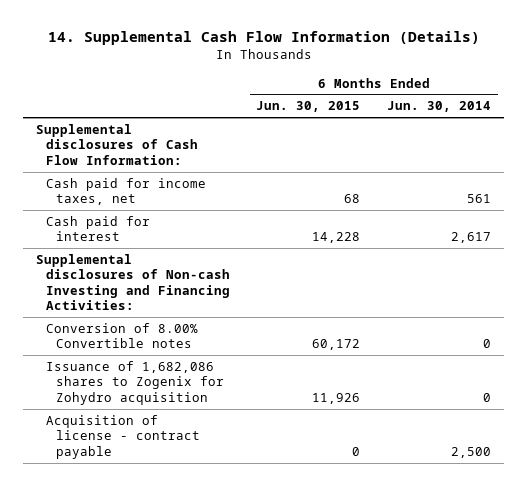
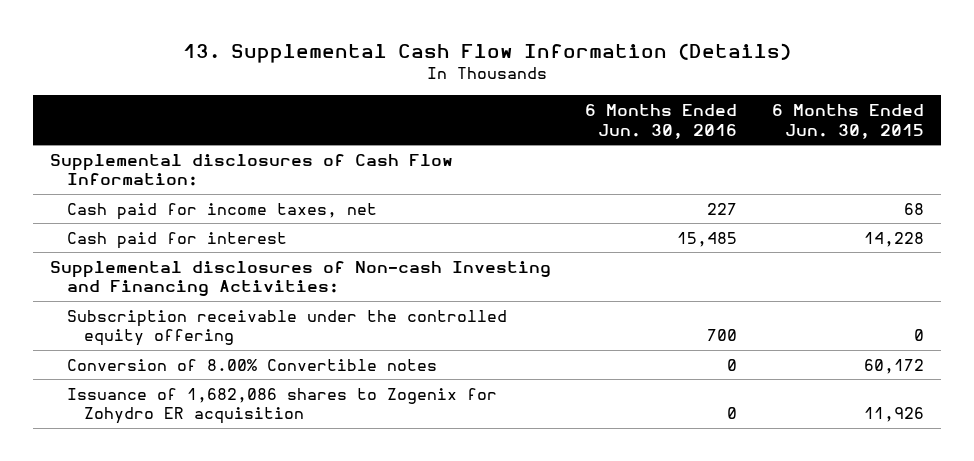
- 14. Supplemental Cash Flow Information (Details)
+ 13. Supplemental Cash Flow Information (Details)
- | 6 Months Ended Jun. 30, 2015 | 6 Months Ended Jun. 30, 2014
+ | 6 Months Ended Jun. 30, 2016 | 6 Months Ended Jun. 30, 2015
+ Subscription receivable under the controlled equity offering | 700 | 0
- Issuance of 1,682,086 shares to Zogenix for Zohydro acquisition | 11,926 | 0
- Acquisition of license - contract payable | 0 | 2,500
+ Issuance of 1,682,086 shares to Zogenix for Zohydro ER acquisition | 0 | 11,926

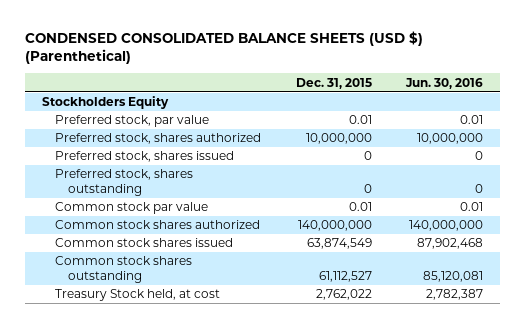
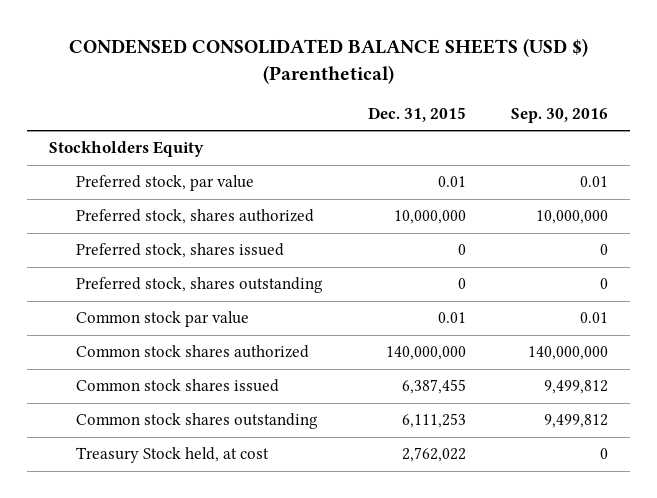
- | Dec. 31, 2015 | Jun. 30, 2016
+ | Dec. 31, 2015 | Sep. 30, 2016
- Common stock shares issued | 63,874,549 | 87,902,468
- Common stock shares outstanding | 61,112,527 | 85,120,081
+ Common stock shares issued | 6,387,455 | 9,499,812
+ Common stock shares outstanding | 6,111,253 | 9,499,812

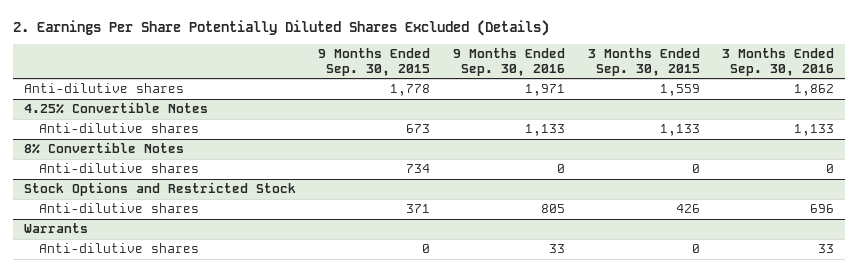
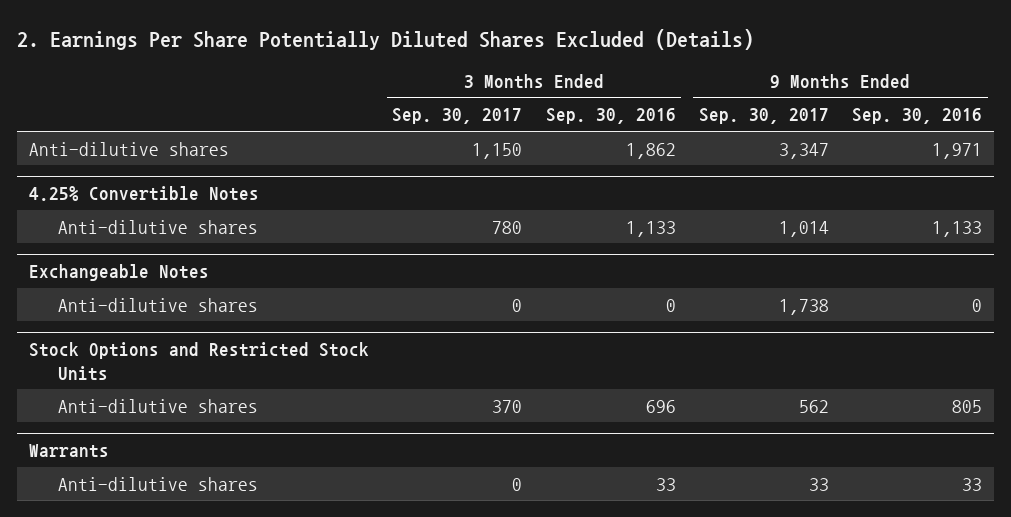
- | 9 Months Ended Sep. 30, 2015 | 9 Months Ended Sep. 30, 2016 | 3 Months Ended Sep. 30, 2015 | 3 Months Ended Sep. 30, 2016
+ | 3 Months Ended Sep. 30, 2017 | 3 Months Ended Sep. 30, 2016 | 9 Months Ended Sep. 30, 2017 | 9 Months Ended Sep. 30, 2016
- 8% Convertible Notes
+ Exchangeable Notes
- Stock Options and Restricted Stock
+ Stock Options and Restricted Stock Units

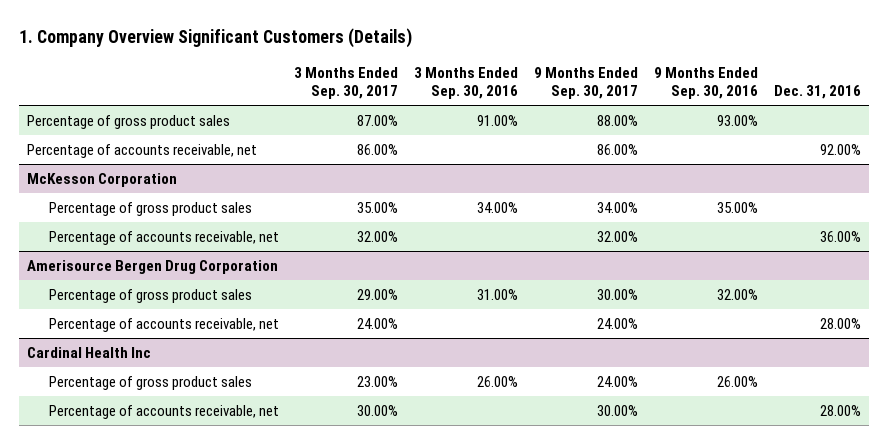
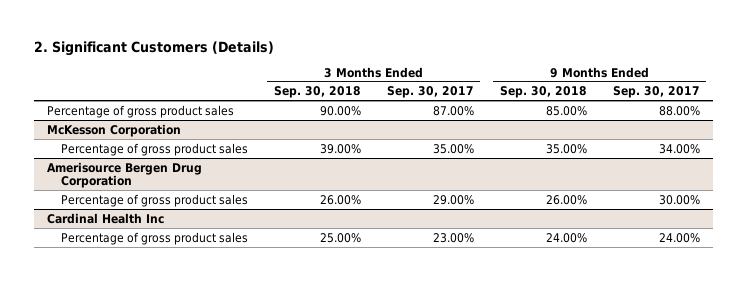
- 1. Company Overview Significant Customers (Details)
+ 2. Significant Customers (Details)
- | 3 Months Ended Sep. 30, 2017 | 3 Months Ended Sep. 30, 2016 | 9 Months Ended Sep. 30, 2017 | 9 Months Ended Sep. 30, 2016 | Dec. 31, 2016
+ | 3 Months Ended Sep. 30, 2018 | 3 Months Ended Sep. 30, 2017 | 9 Months Ended Sep. 30, 2018 | 9 Months Ended Sep. 30, 2017
- Percentage of accounts receivable, net | 86.00% | | 86.00% | | 92.00%
@ McKesson Corporation
- Percentage of accounts receivable, net | 32.00% | | 32.00% | | 36.00%
@ Amerisource Bergen Drug Corporation
- Percentage of accounts receivable, net | 24.00% | | 24.00% | | 28.00%
@ Cardinal Health Inc
- Percentage of accounts receivable, net | 30.00% | | 30.00% | | 28.00%

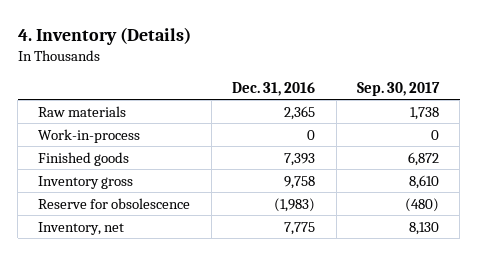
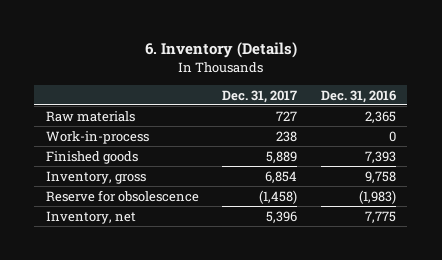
- 4. Inventory (Details)
+ 6. Inventory (Details)
- | Dec. 31, 2016 | Sep. 30, 2017
+ | Dec. 31, 2017 | Dec. 31, 2016
- Inventory gross | 9,758 | 8,610
+ Inventory, gross | 6,854 | 9,758

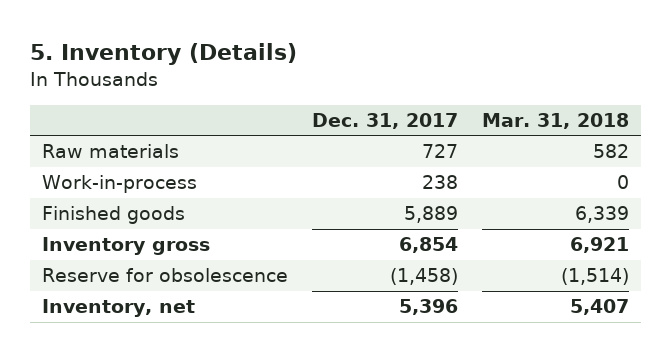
- 6. Inventory (Details)
+ 5. Inventory (Details)
- | Dec. 31, 2017 | Dec. 31, 2016
+ | Dec. 31, 2017 | Mar. 31, 2018
- Inventory, gross | 6,854 | 9,758
+ Inventory gross | 6,854 | 6,921

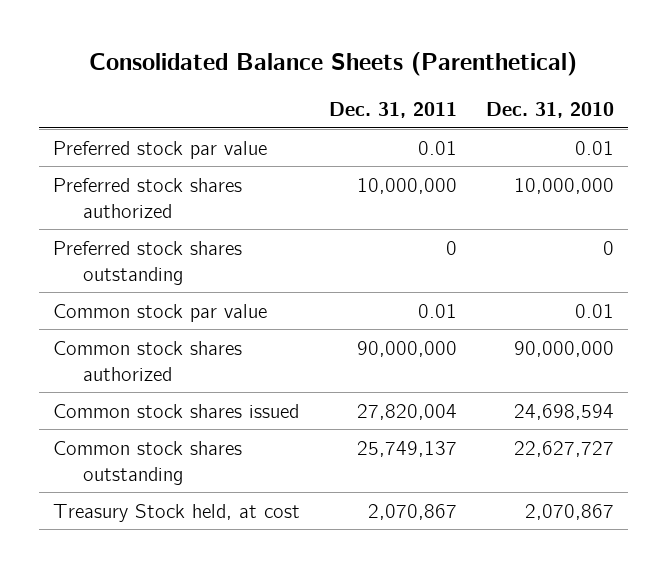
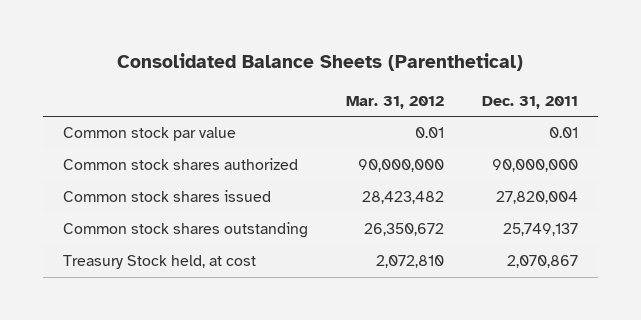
- | Dec. 31, 2011 | Dec. 31, 2010
+ | Mar. 31, 2012 | Dec. 31, 2011
- Preferred stock par value | 0.01 | 0.01
- Preferred stock shares authorized | 10,000,000 | 10,000,000
- Preferred stock shares outstanding | 0 | 0

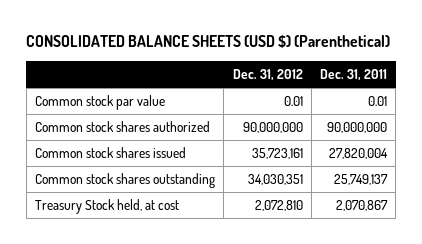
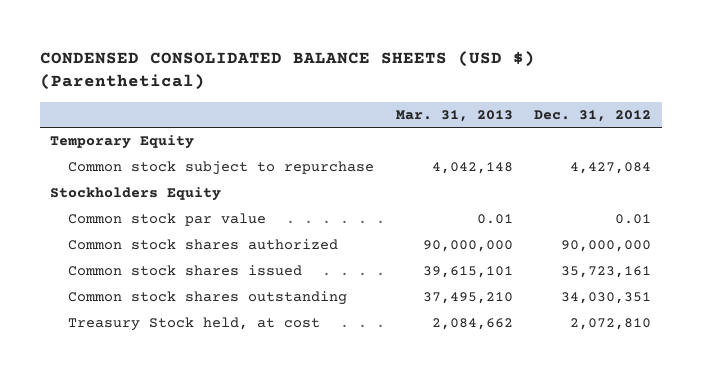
- CONSOLIDATED BALANCE SHEETS (USD $) (Parenthetical)
+ CONDENSED CONSOLIDATED BALANCE SHEETS (USD $) (Parenthetical)
- | Dec. 31, 2012 | Dec. 31, 2011
+ | Mar. 31, 2013 | Dec. 31, 2012
+ Temporary Equity
+ Common stock subject to repurchase | 4,042,148 | 4,427,084
+ Stockholders Equity

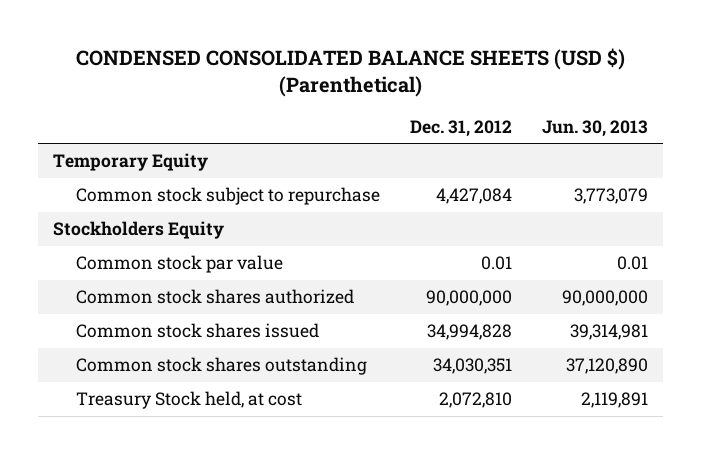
- | Mar. 31, 2013 | Dec. 31, 2012
+ | Dec. 31, 2012 | Jun. 30, 2013
- Common stock shares issued | 39,615,101 | 35,723,161
+ Common stock shares issued | 34,994,828 | 39,314,981

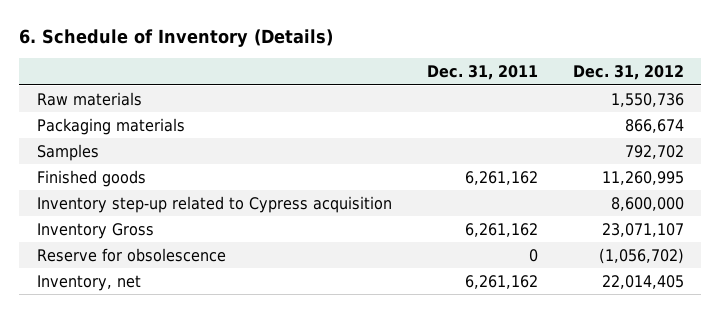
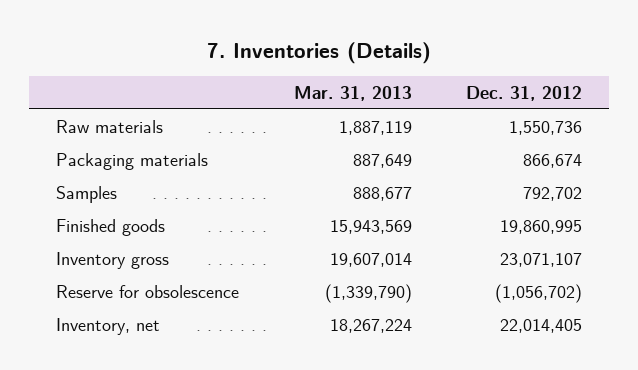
- 6. Schedule of Inventory (Details)
+ 7. Inventories (Details)
- | Dec. 31, 2011 | Dec. 31, 2012
+ | Mar. 31, 2013 | Dec. 31, 2012
- Finished goods | 6,261,162 | 11,260,995
- Inventory step-up related to Cypress acquisition | | 8,600,000
- Inventory Gross | 6,261,162 | 23,071,107
+ Finished goods | 15,943,569 | 19,860,995
+ Inventory gross | 19,607,014 | 23,071,107

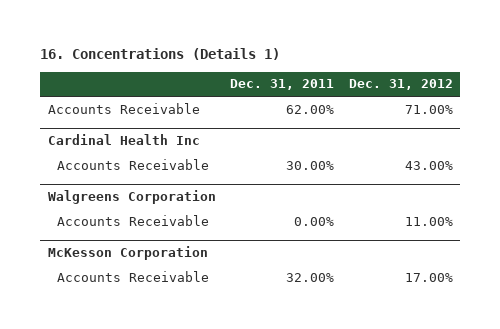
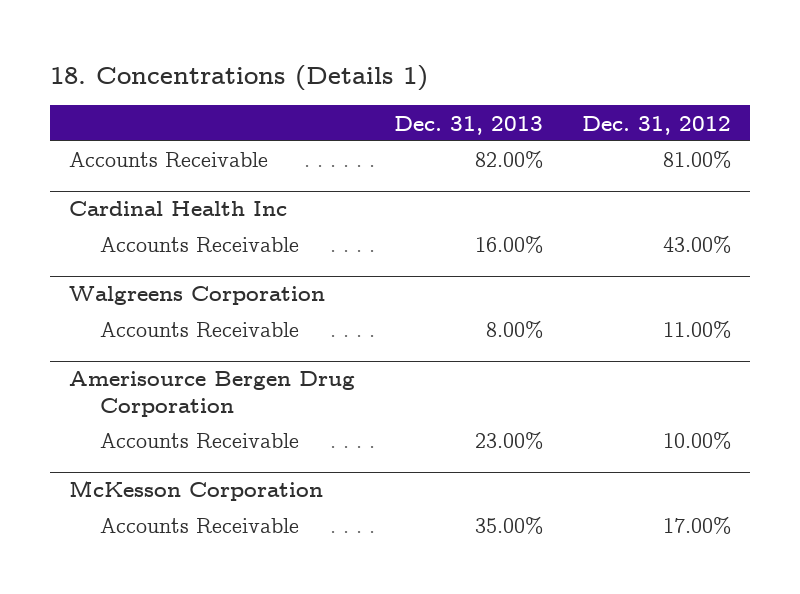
- 16. Concentrations (Details 1)
+ 18. Concentrations (Details 1)
- | Dec. 31, 2011 | Dec. 31, 2012
+ | Dec. 31, 2013 | Dec. 31, 2012
- Accounts Receivable | 62.00% | 71.00%
+ Accounts Receivable | 82.00% | 81.00%
+ Amerisource Bergen Drug Corporation
+ Accounts Receivable | 23.00% | 10.00%

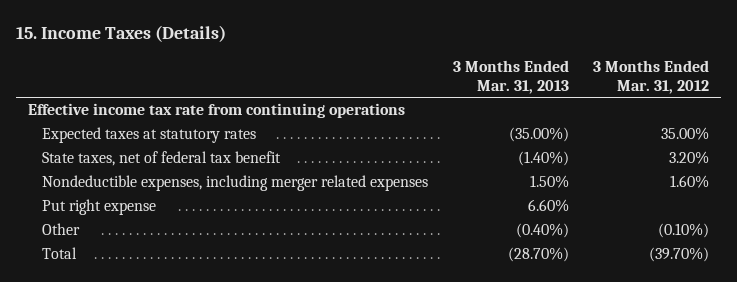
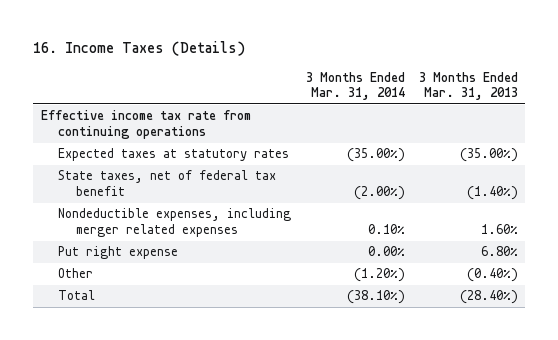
- 15. Income Taxes (Details)
+ 16. Income Taxes (Details)
- | 3 Months Ended Mar. 31, 2013 | 3 Months Ended Mar. 31, 2012
+ | 3 Months Ended Mar. 31, 2014 | 3 Months Ended Mar. 31, 2013
- Nondeductible expenses, including merger related expenses | 1.50% | 1.60%
- Put right expense | 6.60% |
+ Nondeductible expenses, including merger related expenses | 0.10% | 1.60%
+ Put right expense | 0.00% | 6.80%
- Total | (28.70%) | (39.70%)
+ Total | (38.10%) | (28.40%)

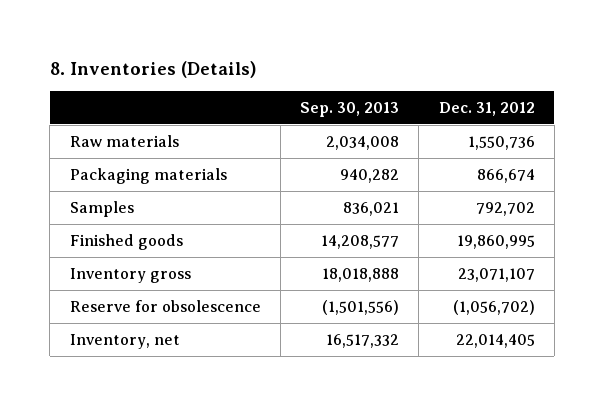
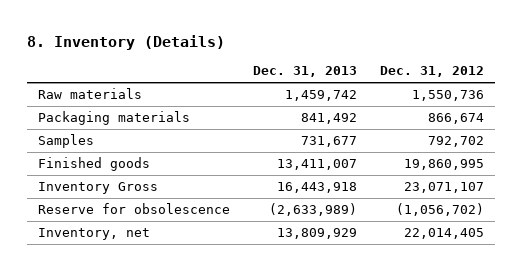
- 8. Inventories (Details)
+ 8. Inventory (Details)
- | Sep. 30, 2013 | Dec. 31, 2012
+ | Dec. 31, 2013 | Dec. 31, 2012
- Inventory gross | 18,018,888 | 23,071,107
+ Inventory Gross | 16,443,918 | 23,071,107

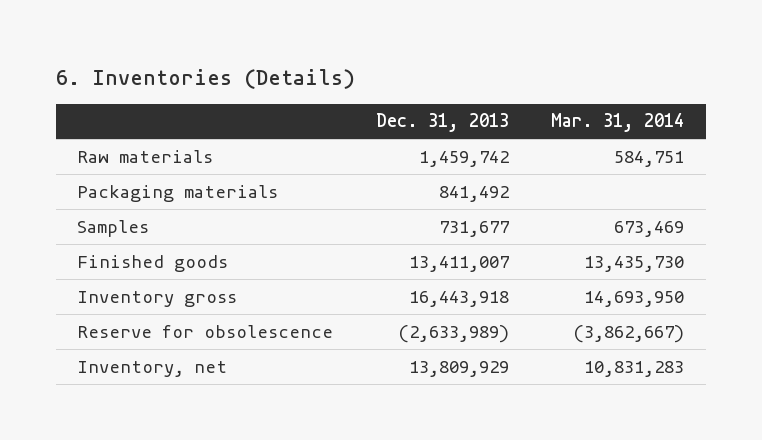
- 8. Inventory (Details)
+ 6. Inventories (Details)
- | Dec. 31, 2013 | Dec. 31, 2012
+ | Dec. 31, 2013 | Mar. 31, 2014
- Inventory Gross | 16,443,918 | 23,071,107
+ Inventory gross | 16,443,918 | 14,693,950

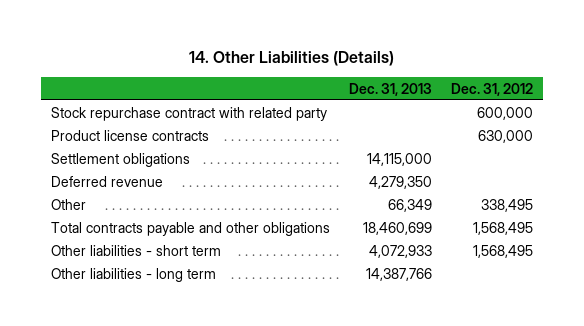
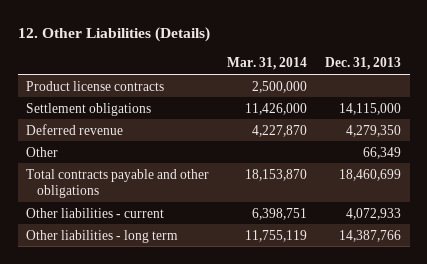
- 14. Other Liabilities (Details)
+ 12. Other Liabilities (Details)
- | Dec. 31, 2013 | Dec. 31, 2012
+ | Mar. 31, 2014 | Dec. 31, 2013
- Stock repurchase contract with related party | | 600,000
- Other liabilities - short term | 4,072,933 | 1,568,495
+ Other liabilities - current | 6,398,751 | 4,072,933

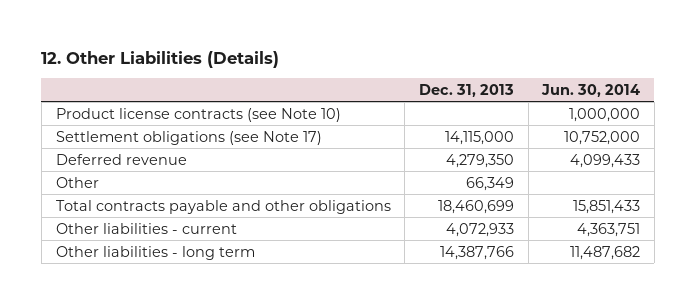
- | Mar. 31, 2014 | Dec. 31, 2013
+ | Dec. 31, 2013 | Jun. 30, 2014
- Product license contracts | 2,500,000 |
- Settlement obligations | 11,426,000 | 14,115,000
+ Product license contracts (see Note 10) | | 1,000,000
+ Settlement obligations (see Note 17) | 14,115,000 | 10,752,000

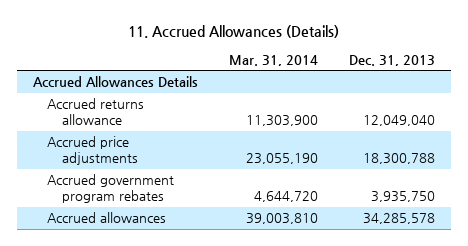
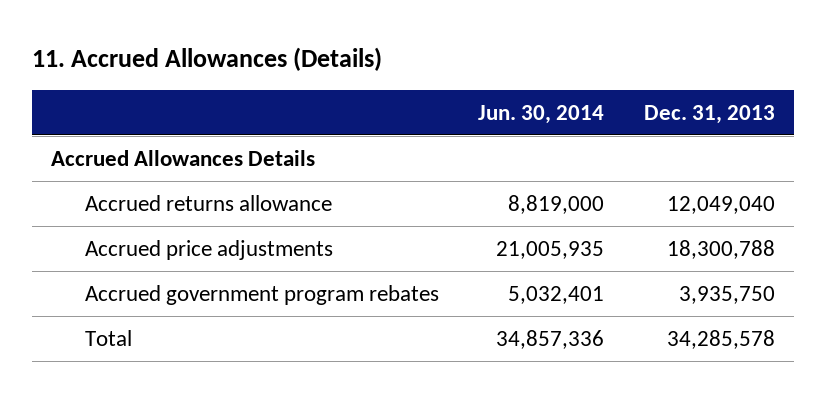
- | Mar. 31, 2014 | Dec. 31, 2013
+ | Jun. 30, 2014 | Dec. 31, 2013
- Accrued allowances | 39,003,810 | 34,285,578
+ Total | 34,857,336 | 34,285,578

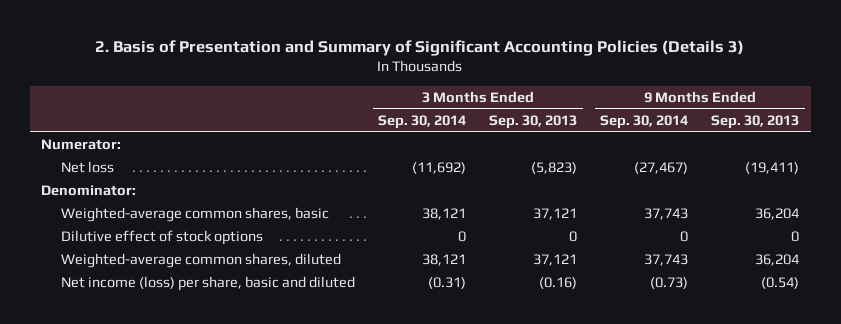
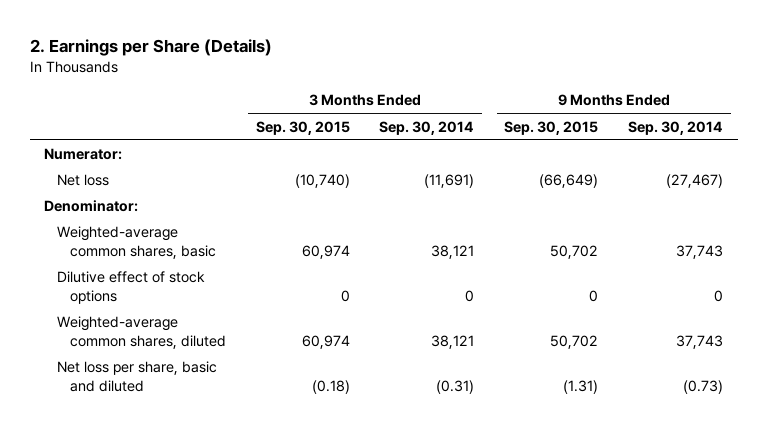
- 2. Basis of Presentation and Summary of Significant Accounting Policies (Details 3)
+ 2. Earnings per Share (Details)
- | 3 Months Ended Sep. 30, 2014 | 3 Months Ended Sep. 30, 2013 | 9 Months Ended Sep. 30, 2014 | 9 Months Ended Sep. 30, 2013
+ | 3 Months Ended Sep. 30, 2015 | 3 Months Ended Sep. 30, 2014 | 9 Months Ended Sep. 30, 2015 | 9 Months Ended Sep. 30, 2014
- Net loss | (11,692) | (5,823) | (27,467) | (19,411)
+ Net loss | (10,740) | (11,691) | (66,649) | (27,467)
- Net income (loss) per share, basic and diluted | (0.31) | (0.16) | (0.73) | (0.54)
+ Net loss per share, basic and diluted | (0.18) | (0.31) | (1.31) | (0.73)

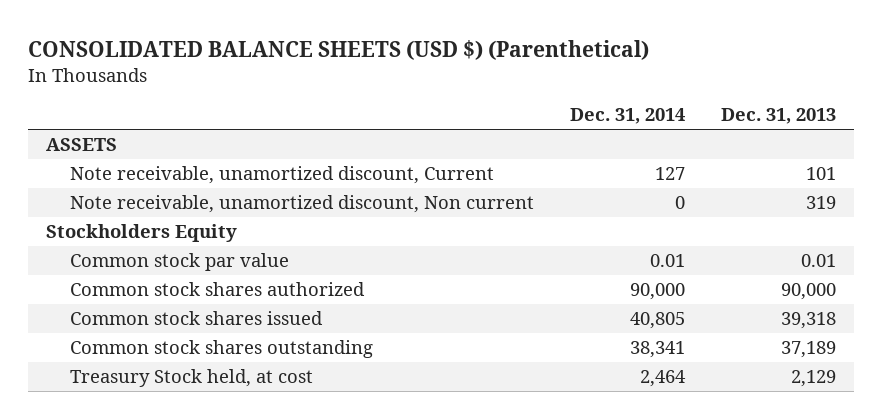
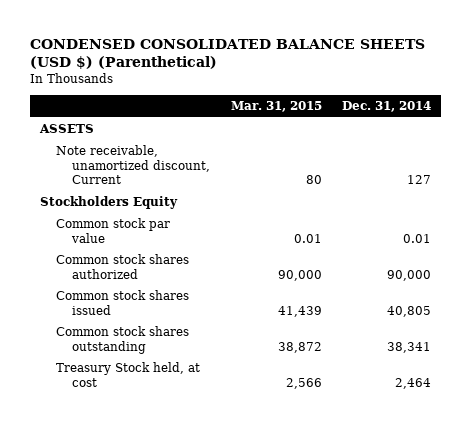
- CONSOLIDATED BALANCE SHEETS (USD $) (Parenthetical)
+ CONDENSED CONSOLIDATED BALANCE SHEETS (USD $) (Parenthetical)
- | Dec. 31, 2014 | Dec. 31, 2013
+ | Mar. 31, 2015 | Dec. 31, 2014
- Note receivable, unamortized discount, Non current | 0 | 319

